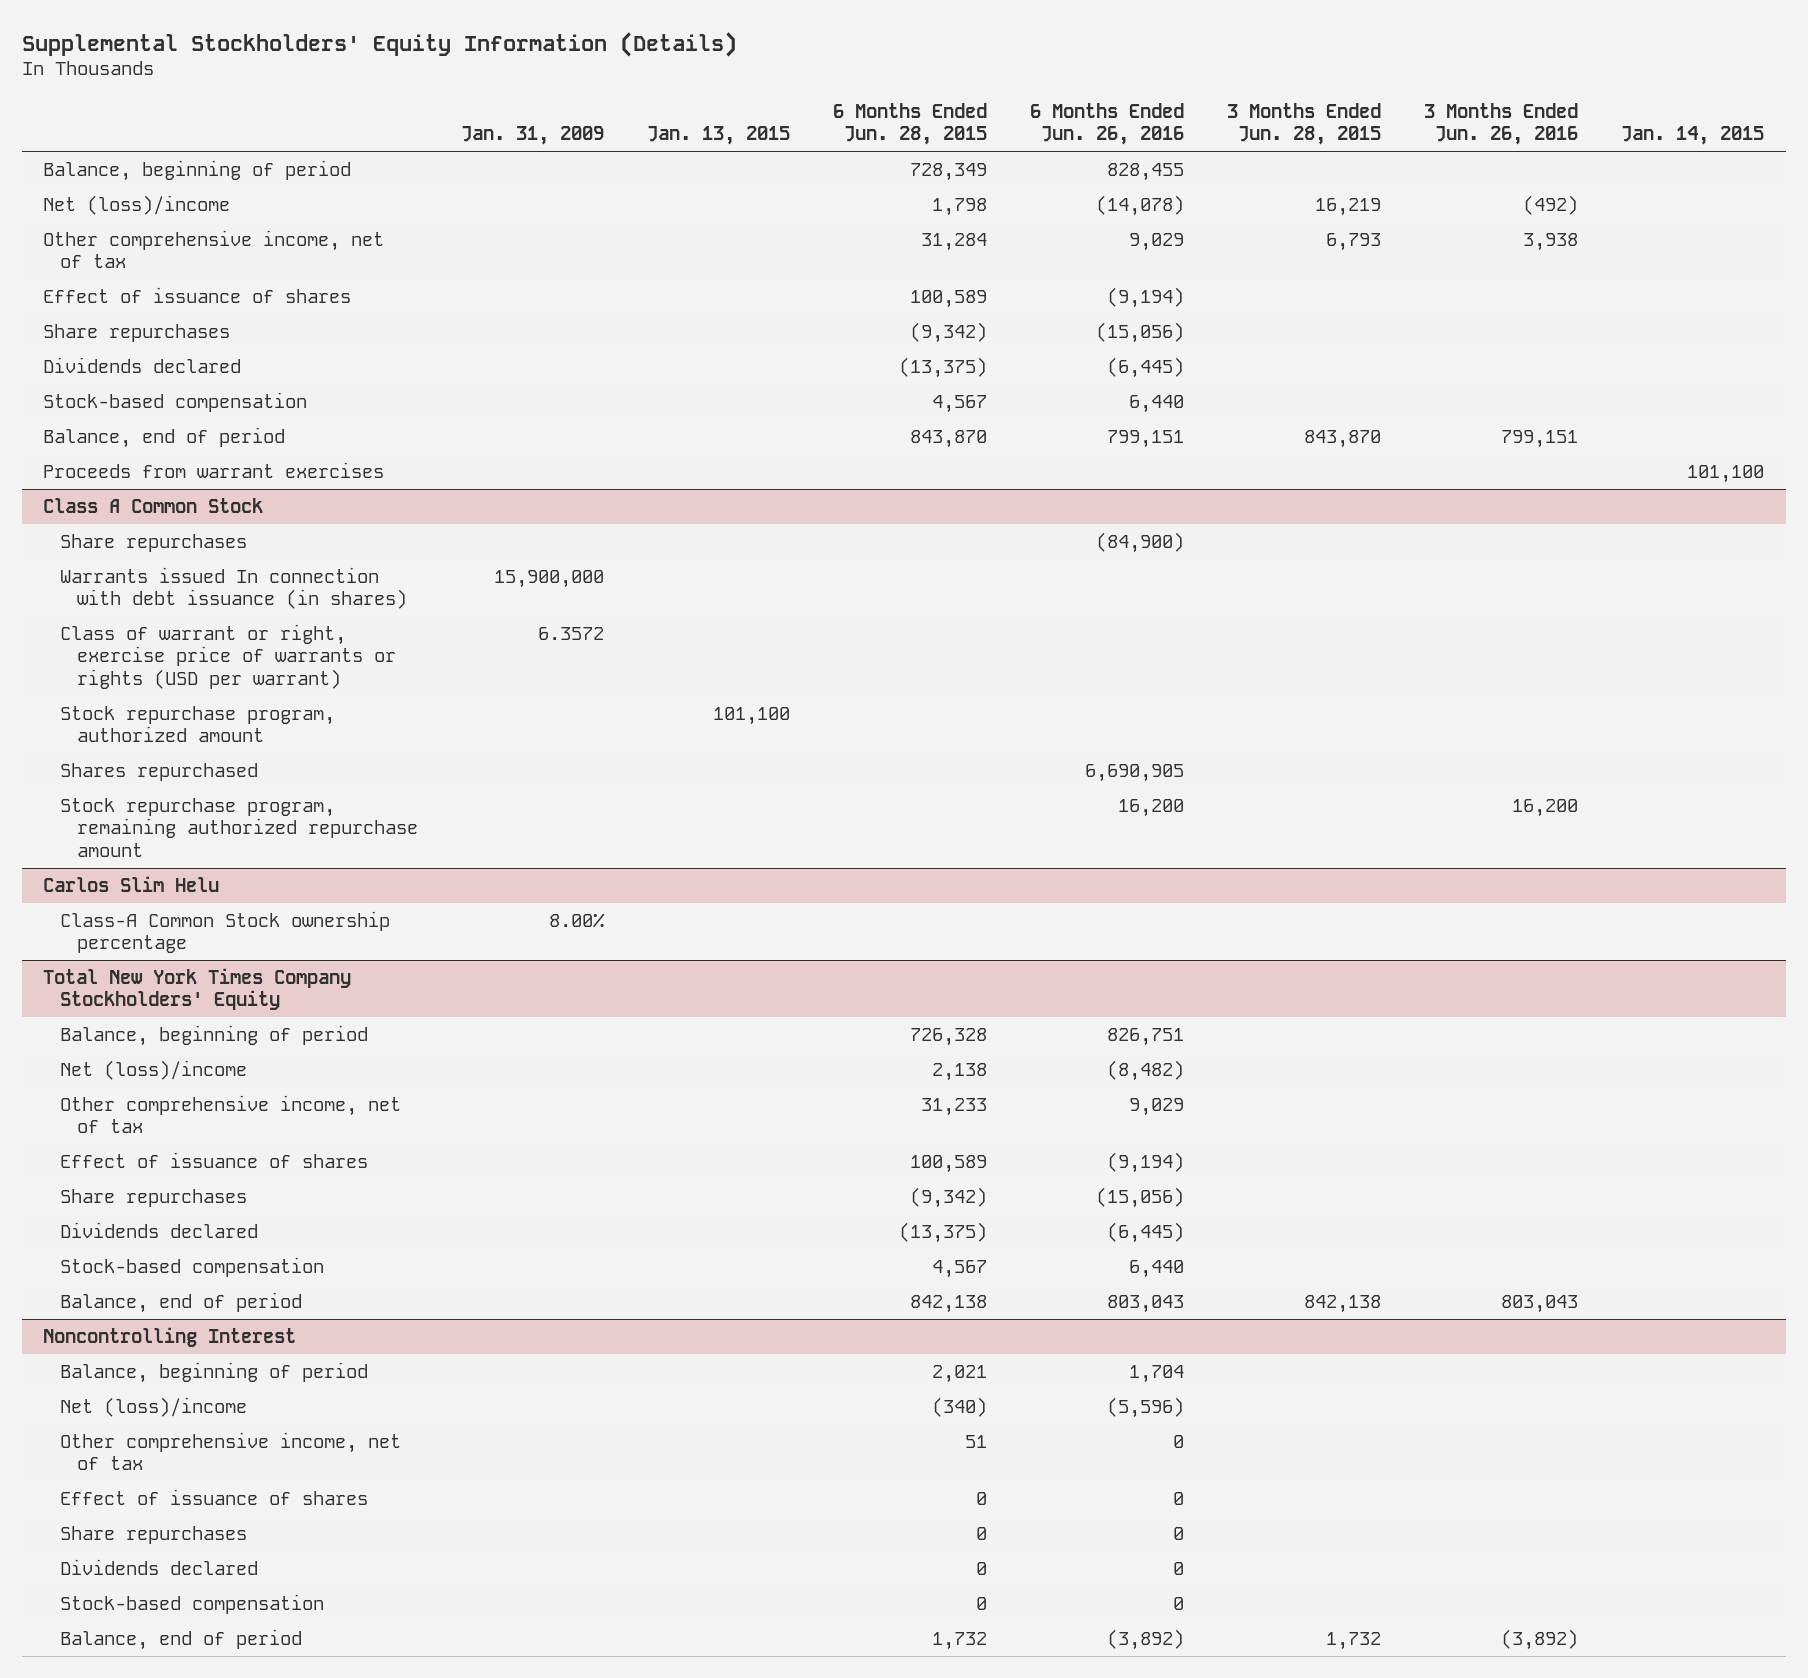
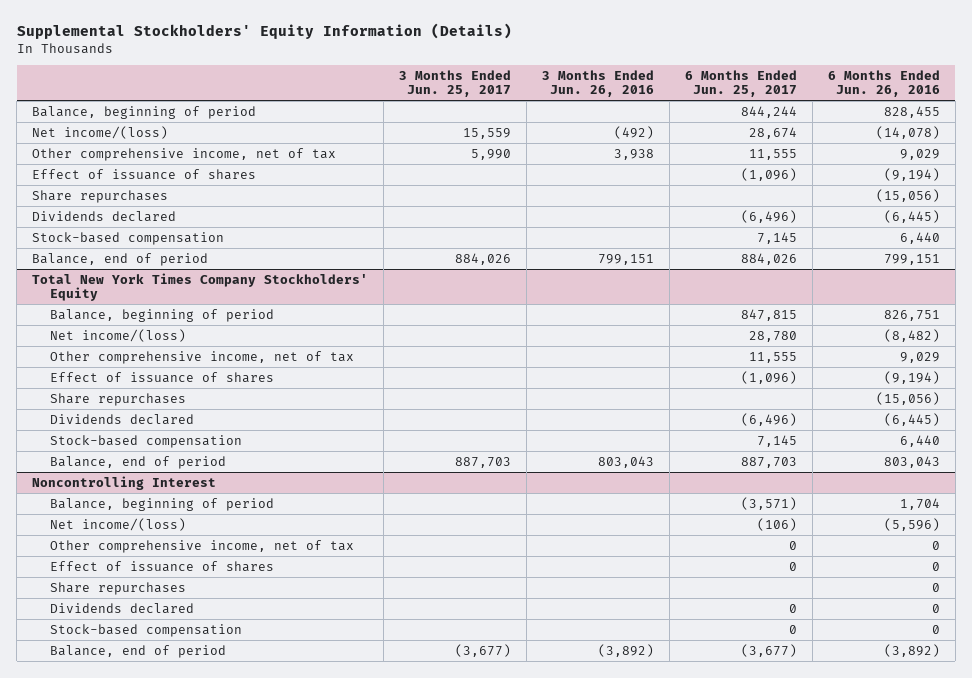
- | Jan. 31, 2009 | Jan. 13, 2015 | 6 Months Ended Jun. 28, 2015 | 6 Months Ended Jun. 26, 2016 | 3 Months Ended Jun. 28, 2015 | 3 Months Ended Jun. 26, 2016 | Jan. 14, 2015
+ | 3 Months Ended Jun. 25, 2017 | 3 Months Ended Jun. 26, 2016 | 6 Months Ended Jun. 25, 2017 | 6 Months Ended Jun. 26, 2016
- Net (loss)/income | | | 1,798 | (14,078) | 16,219 | (492) |
+ Net income/(loss) | 15,559 | (492) | 28,674 | (14,078)
- Proceeds from warrant exercises | | | | | | | 101,100
- Class A Common Stock
- Share repurchases | | | | (84,900) | | |
- Warrants issued In connection with debt issuance (in shares) | 15,900,000 | | | | | |
- Class of warrant or right, exercise price of warrants or rights (USD per warrant) | 6.3572 | | | | | |
- Stock repurchase program, authorized amount | | 101,100 | | | | |
- Shares repurchased | | | | 6,690,905 | | |
- Stock repurchase program, remaining authorized repurchase amount | | | | 16,200 | | 16,200 |
- Carlos Slim Helu
- Class-A Common Stock ownership percentage | 8.00% | | | | | |
@ Total New York Times Company Stockholders' Equity
- Net (loss)/income | | | 2,138 | (8,482) | | |
+ Net income/(loss) | | | 28,780 | (8,482)
@ Noncontrolling Interest
- Net (loss)/income | | | (340) | (5,596) | | |
+ Net income/(loss) | | | (106) | (5,596)

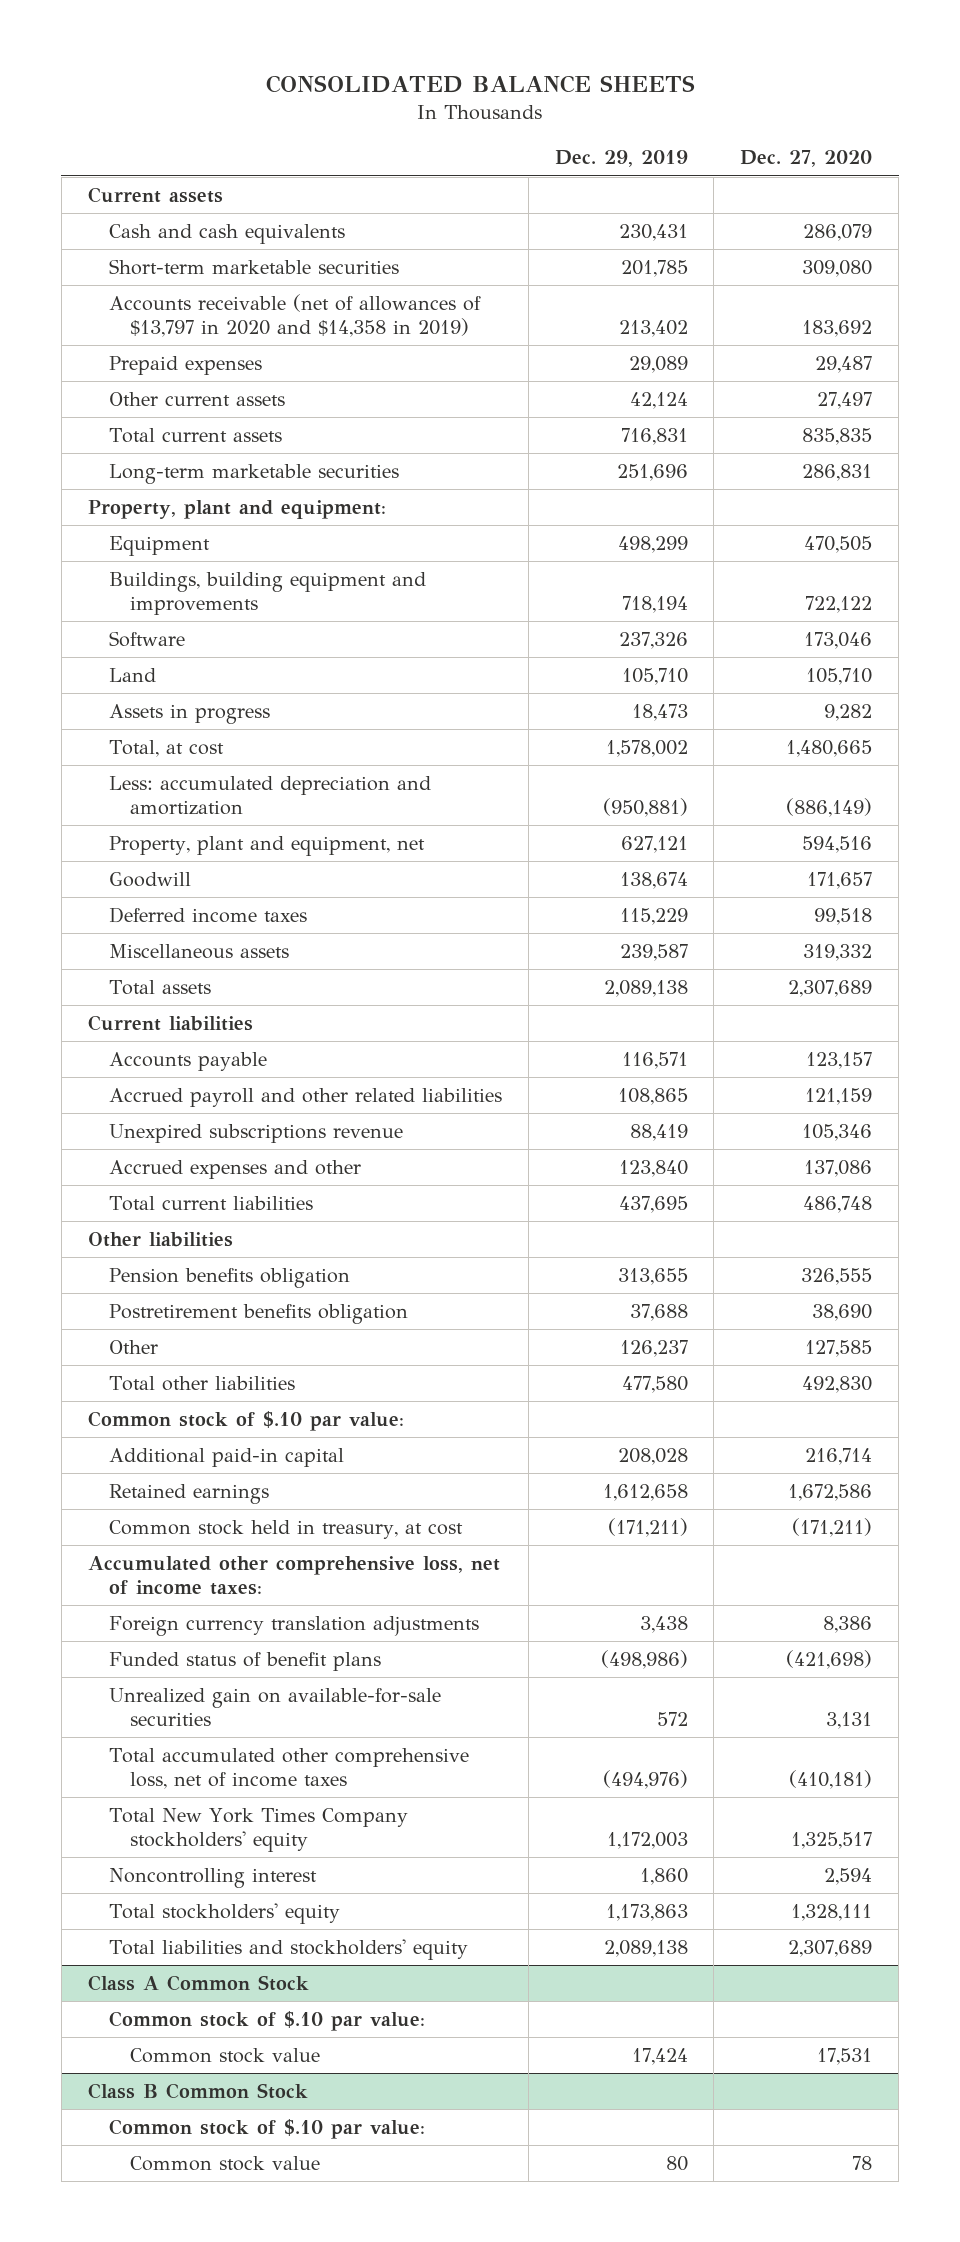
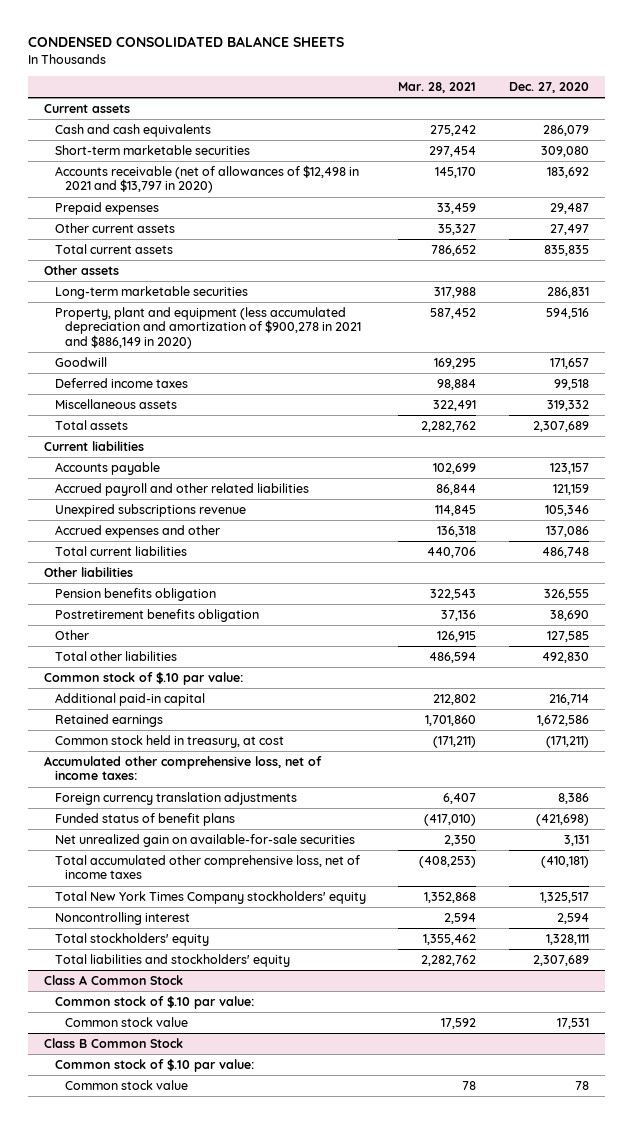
- CONSOLIDATED BALANCE SHEETS
+ CONDENSED CONSOLIDATED BALANCE SHEETS
- | Dec. 29, 2019 | Dec. 27, 2020
+ | Mar. 28, 2021 | Dec. 27, 2020
- Accounts receivable (net of allowances of $13,797 in 2020 and $14,358 in 2019) | 213,402 | 183,692
+ Accounts receivable (net of allowances of $12,498 in 2021 and $13,797 in 2020) | 145,170 | 183,692
+ Other assets
- Property, plant and equipment:
- Equipment | 498,299 | 470,505
- Buildings, building equipment and improvements | 718,194 | 722,122
- Software | 237,326 | 173,046
- Land | 105,710 | 105,710
- Assets in progress | 18,473 | 9,282
- Total, at cost | 1,578,002 | 1,480,665
- Less: accumulated depreciation and amortization | (950,881) | (886,149)
- Property, plant and equipment, net | 627,121 | 594,516
+ Property, plant and equipment (less accumulated depreciation and amortization of $900,278 in 2021 and $886,149 in 2020) | 587,452 | 594,516
- Unrealized gain on available-for-sale securities | 572 | 3,131
+ Net unrealized gain on available-for-sale securities | 2,350 | 3,131

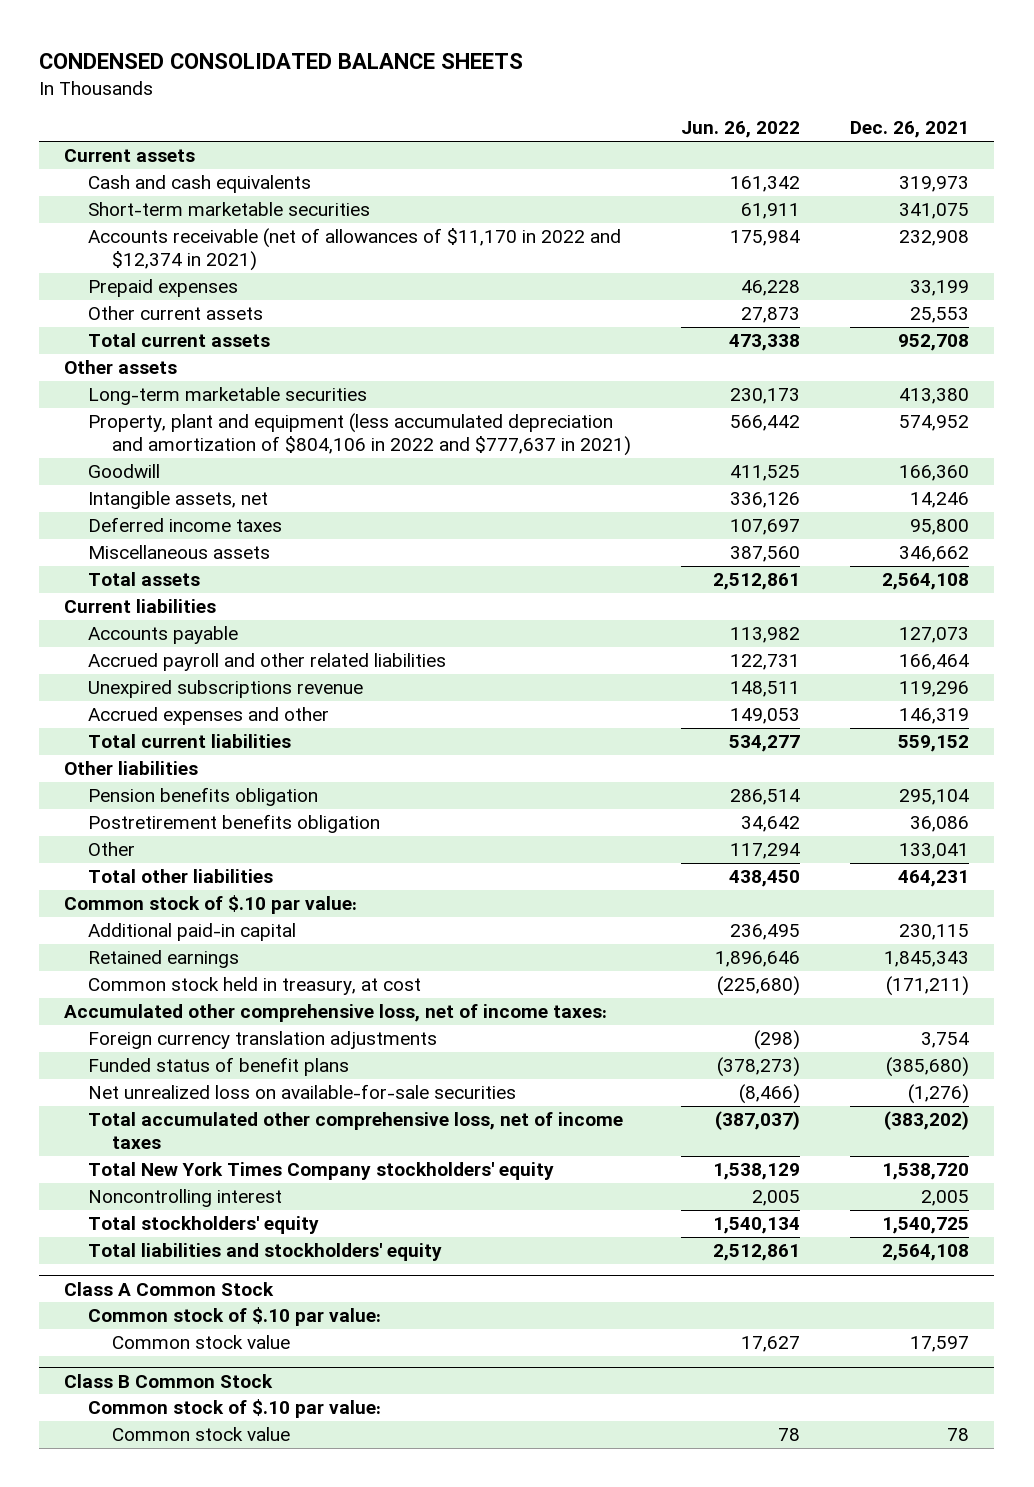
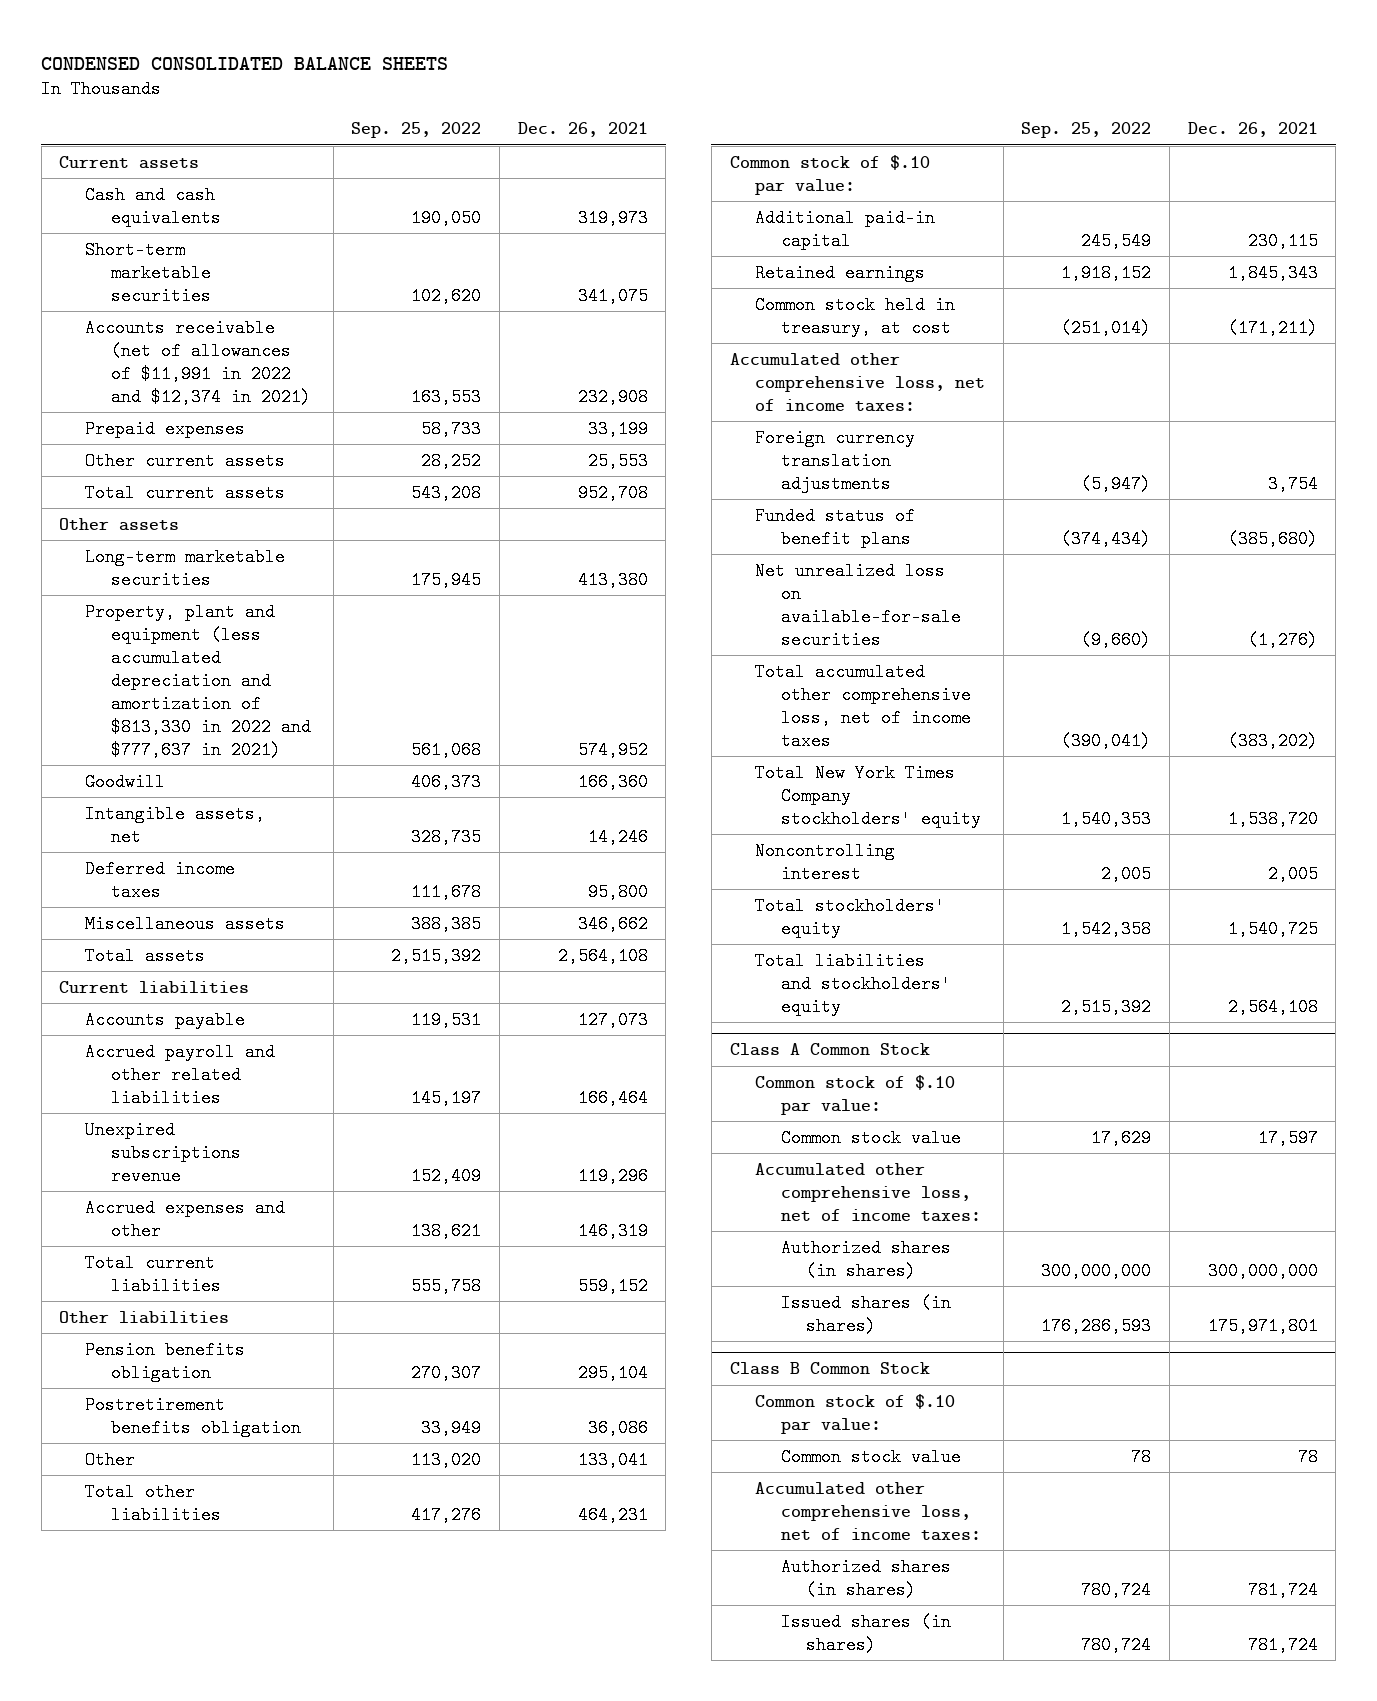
- | Jun. 26, 2022 | Dec. 26, 2021
+ | Sep. 25, 2022 | Dec. 26, 2021
- Accounts receivable (net of allowances of $11,170 in 2022 and $12,374 in 2021) | 175,984 | 232,908
+ Accounts receivable (net of allowances of $11,991 in 2022 and $12,374 in 2021) | 163,553 | 232,908
- Property, plant and equipment (less accumulated depreciation and amortization of $804,106 in 2022 and $777,637 in 2021) | 566,442 | 574,952
+ Property, plant and equipment (less accumulated depreciation and amortization of $813,330 in 2022 and $777,637 in 2021) | 561,068 | 574,952
@ Class A Common Stock
+ Accumulated other comprehensive loss, net of income taxes:
+ Authorized shares (in shares) | 300,000,000 | 300,000,000
+ Issued shares (in shares) | 176,286,593 | 175,971,801
@ Class B Common Stock
+ Accumulated other comprehensive loss, net of income taxes:
+ Authorized shares (in shares) | 780,724 | 781,724
+ Issued shares (in shares) | 780,724 | 781,724

